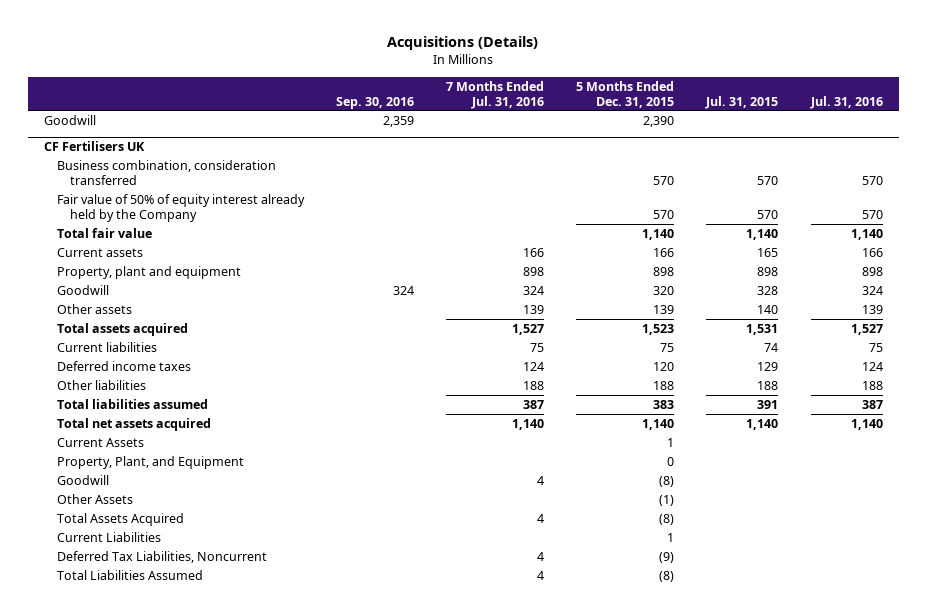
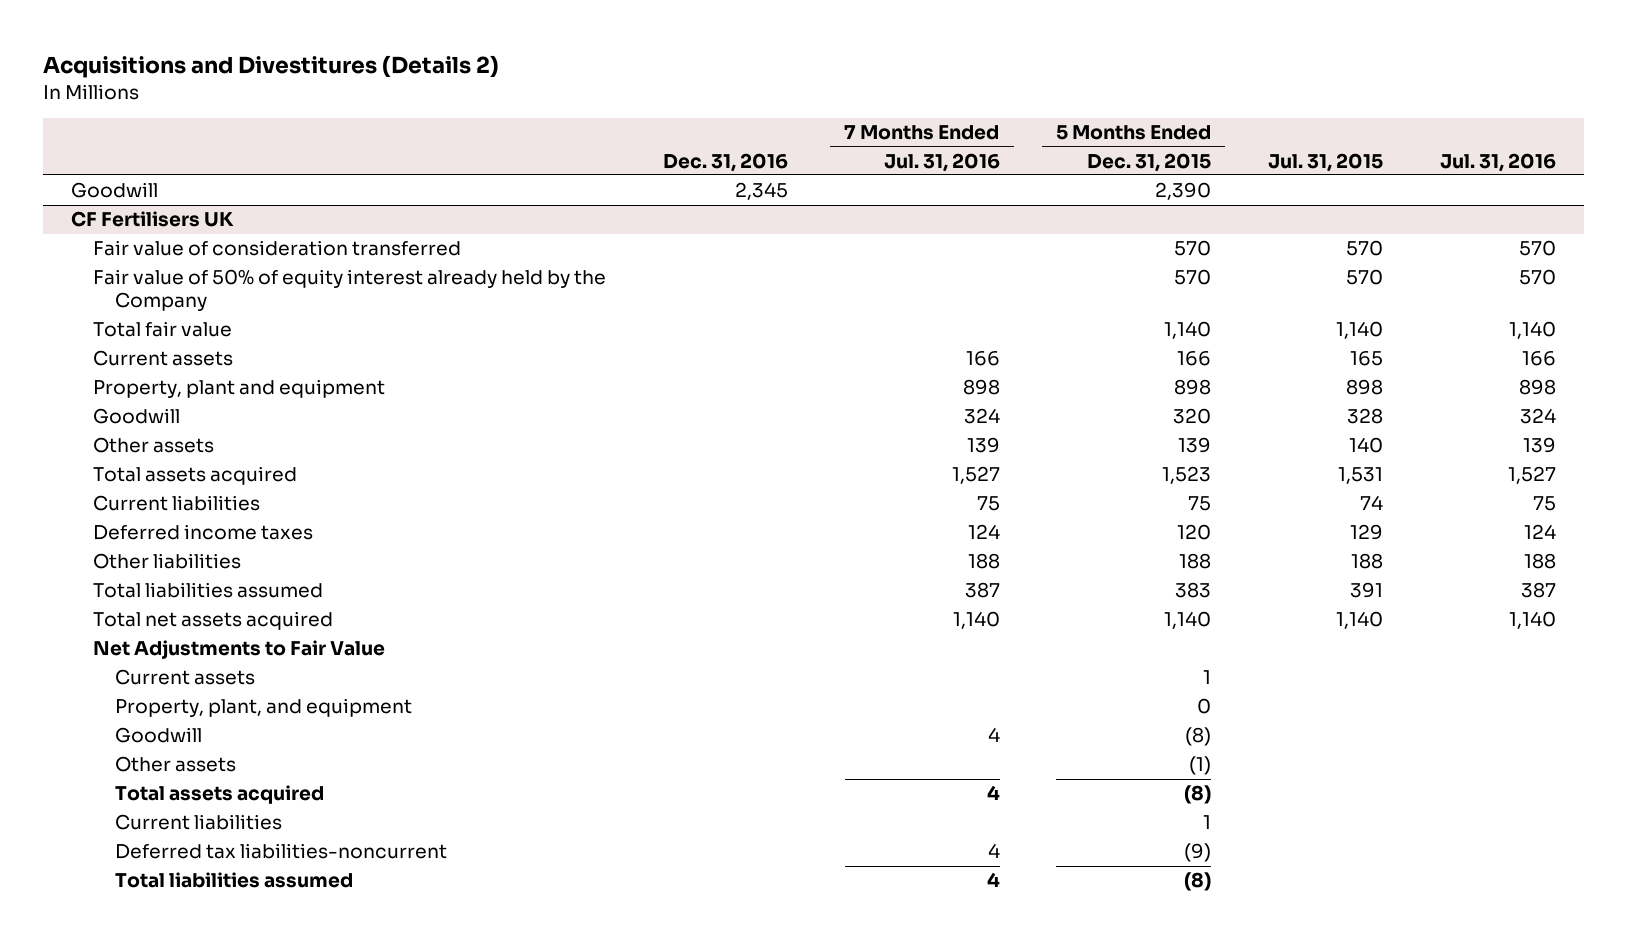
- Acquisitions (Details)
+ Acquisitions and Divestitures (Details 2)
- | Sep. 30, 2016 | 7 Months Ended Jul. 31, 2016 | 5 Months Ended Dec. 31, 2015 | Jul. 31, 2015 | Jul. 31, 2016
+ | Dec. 31, 2016 | 7 Months Ended Jul. 31, 2016 | 5 Months Ended Dec. 31, 2015 | Jul. 31, 2015 | Jul. 31, 2016
@ CF Fertilisers UK
- Business combination, consideration transferred | | | 570 | 570 | 570
+ Fair value of consideration transferred | | | 570 | 570 | 570
- Current Assets | | | 1 | |
- Property, Plant, and Equipment | | | 0 | |
+ Net Adjustments to Fair Value
+ Current assets | | | 1 | |
+ Property, plant, and equipment | | | 0 | |
- Other Assets | | | (1) | |
- Total Assets Acquired | | 4 | (8) | |
- Current Liabilities | | | 1 | |
- Deferred Tax Liabilities, Noncurrent | | 4 | (9) | |
- Total Liabilities Assumed | | 4 | (8) | |
+ Other assets | | | (1) | |
+ Total assets acquired | | 4 | (8) | |
+ Current liabilities | | | 1 | |
+ Deferred tax liabilities-noncurrent | | 4 | (9) | |
+ Total liabilities assumed | | 4 | (8) | |

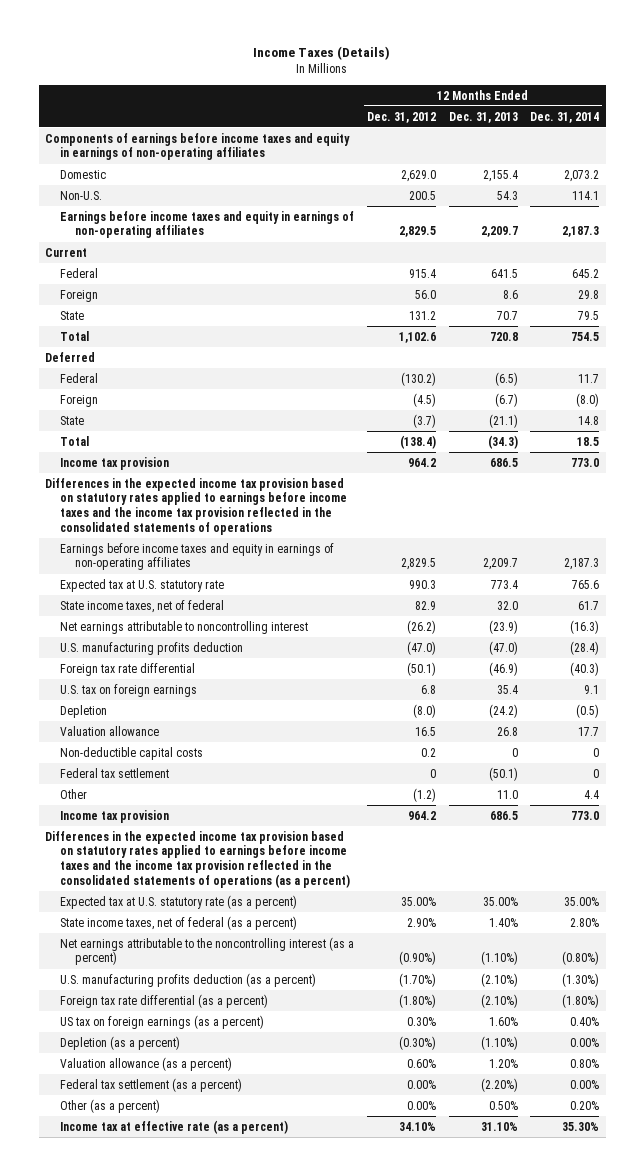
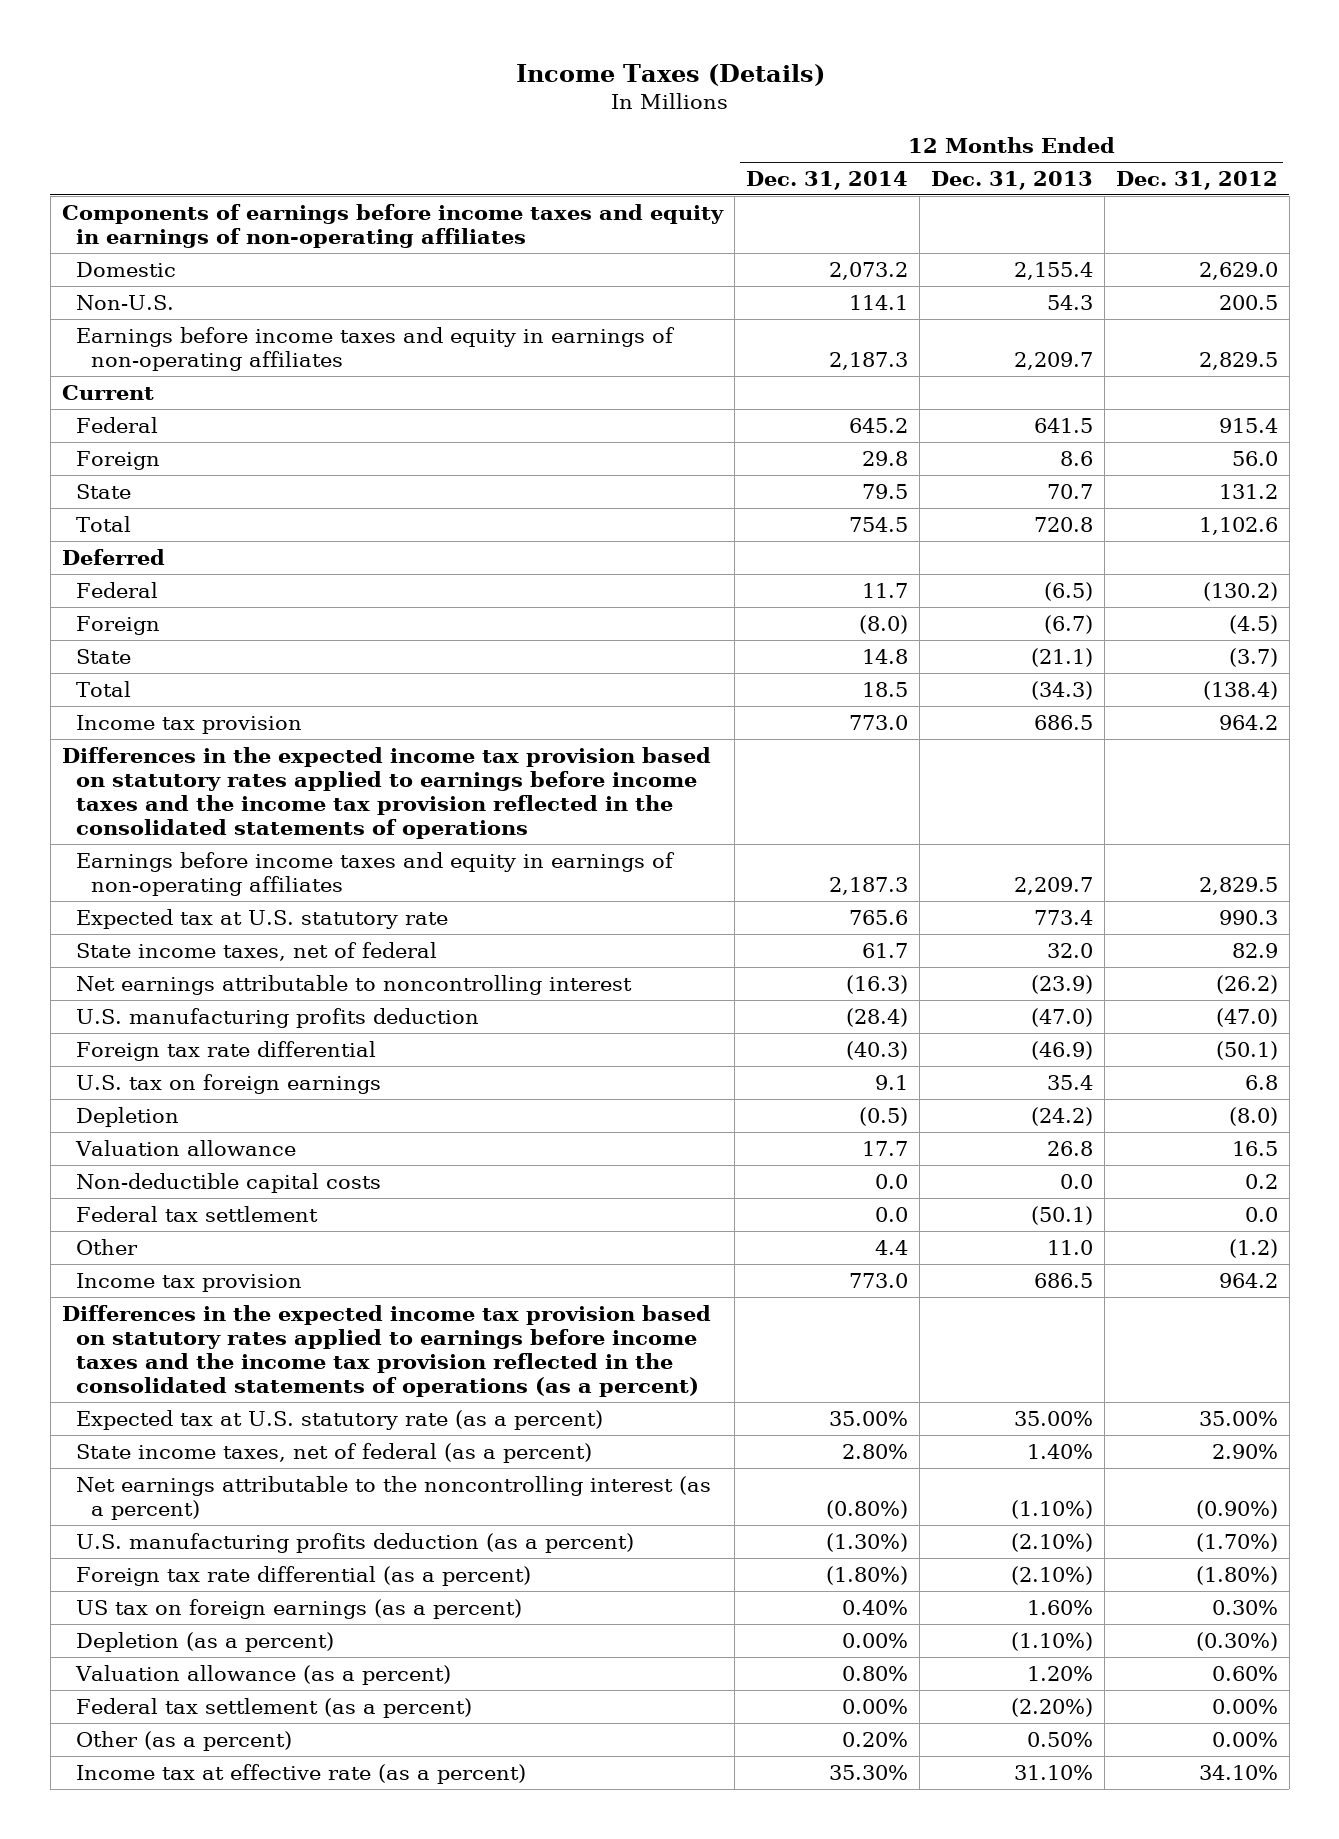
- | 12 Months Ended Dec. 31, 2012 | 12 Months Ended Dec. 31, 2013 | 12 Months Ended Dec. 31, 2014
+ | 12 Months Ended Dec. 31, 2014 | 12 Months Ended Dec. 31, 2013 | 12 Months Ended Dec. 31, 2012
- Non-deductible capital costs | 0.2 | 0 | 0
- Federal tax settlement | 0 | (50.1) | 0
+ Non-deductible capital costs | 0.0 | 0.0 | 0.2
+ Federal tax settlement | 0.0 | (50.1) | 0.0

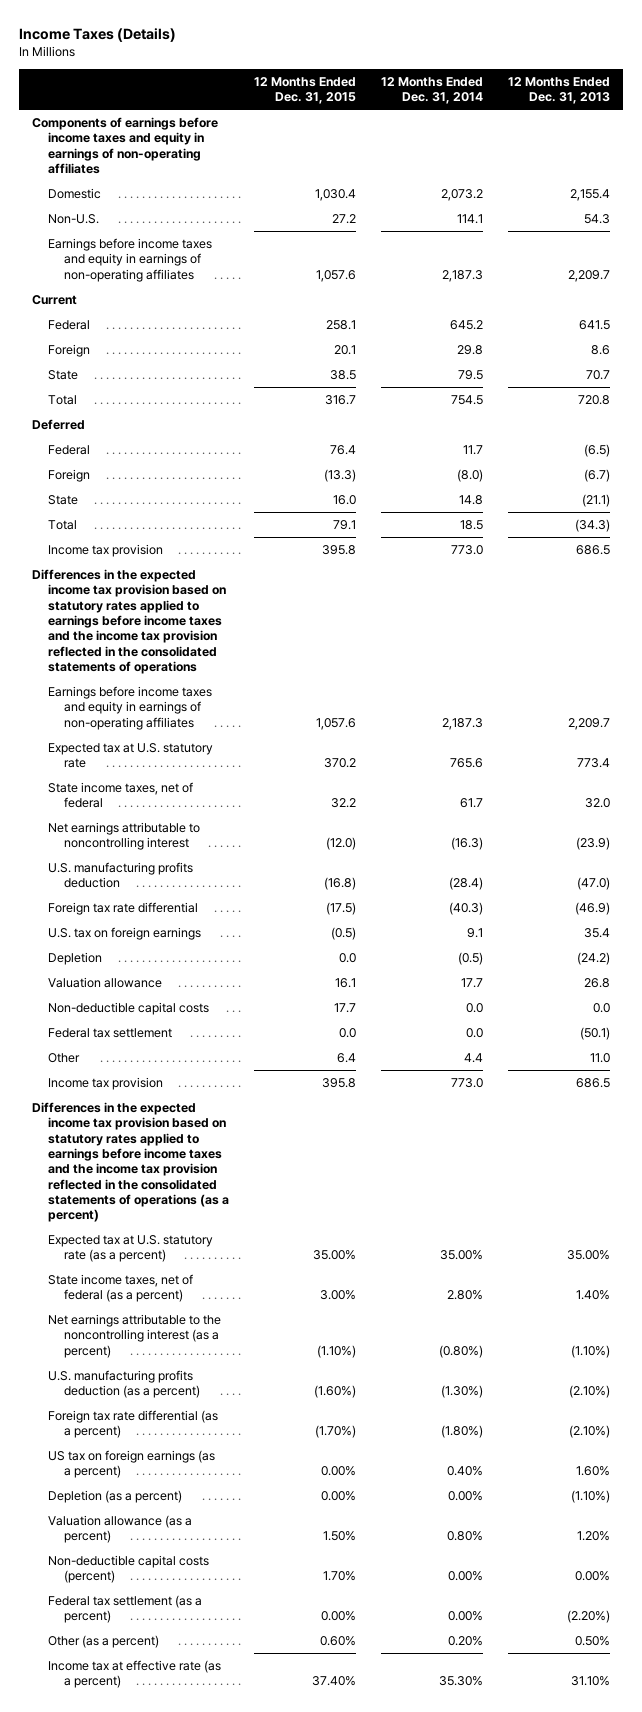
- | 12 Months Ended Dec. 31, 2014 | 12 Months Ended Dec. 31, 2013 | 12 Months Ended Dec. 31, 2012
+ | 12 Months Ended Dec. 31, 2015 | 12 Months Ended Dec. 31, 2014 | 12 Months Ended Dec. 31, 2013
+ Non-deductible capital costs (percent) | 1.70% | 0.00% | 0.00%

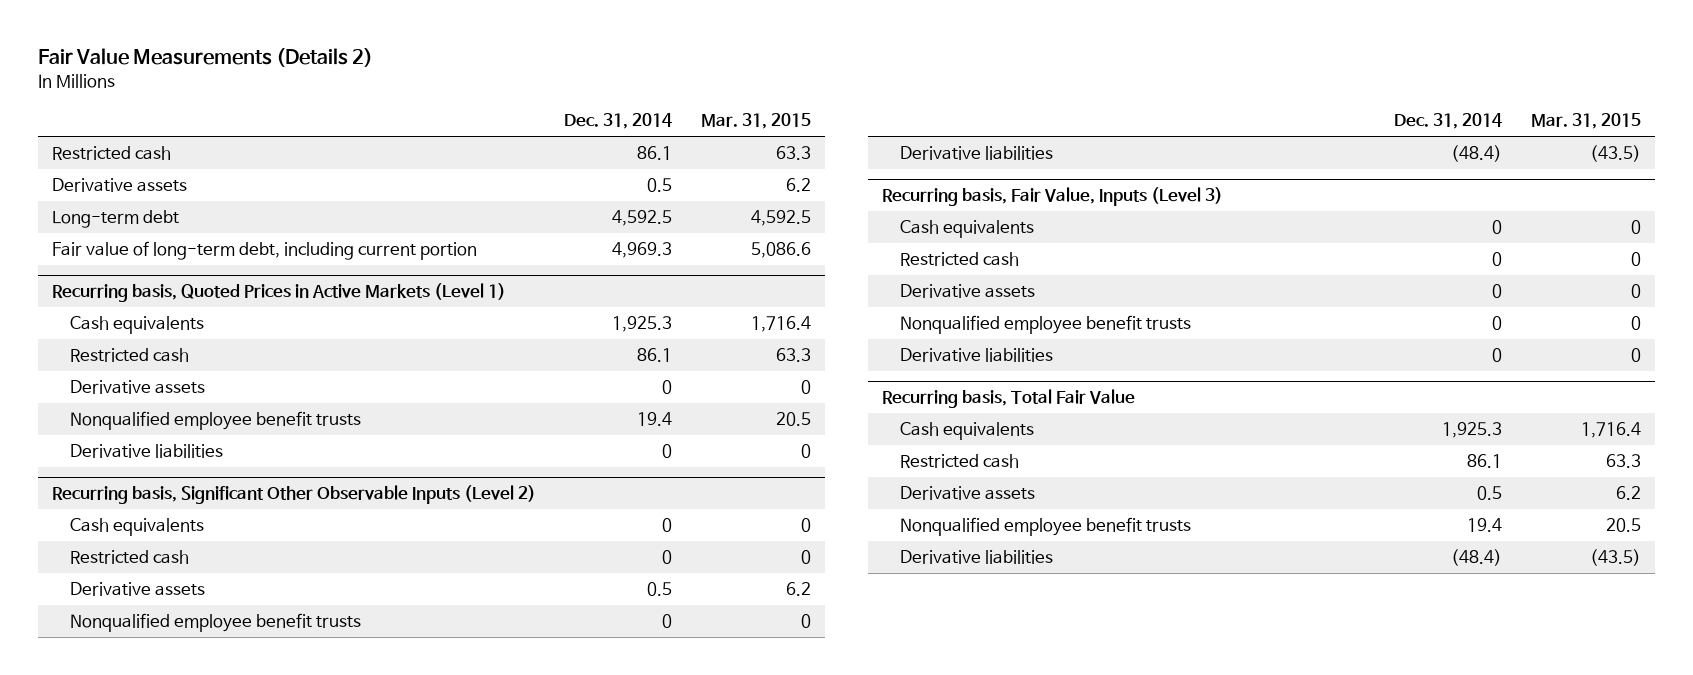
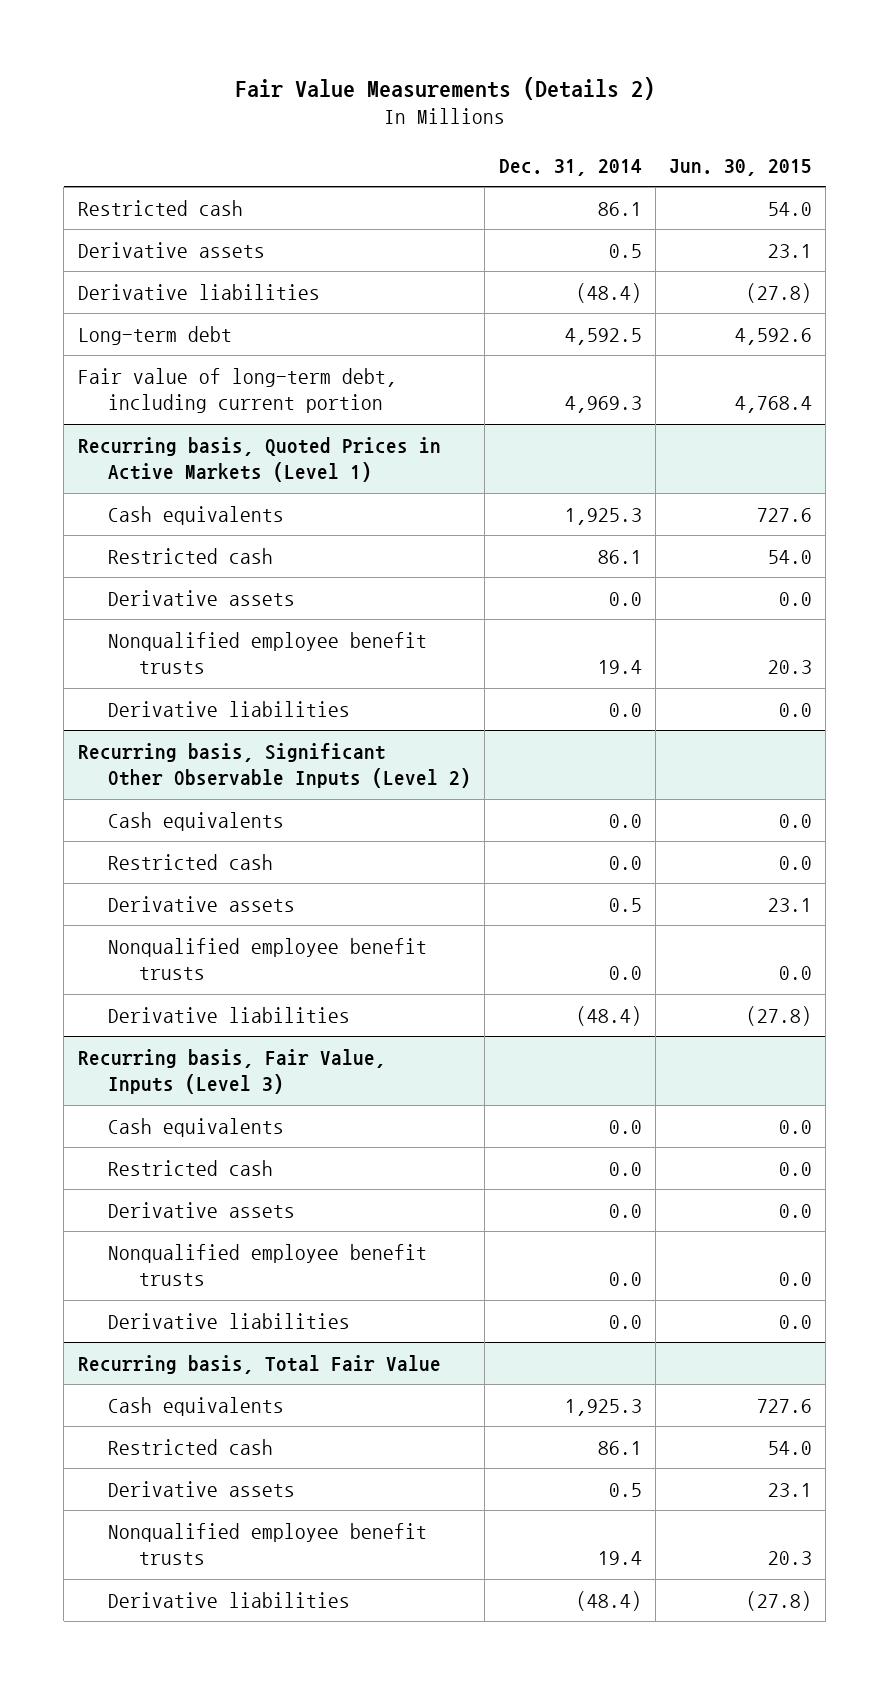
- | Dec. 31, 2014 | Mar. 31, 2015
+ | Dec. 31, 2014 | Jun. 30, 2015
+ Derivative liabilities | (48.4) | (27.8)
@ Recurring basis, Quoted Prices in Active Markets (Level 1)
- Derivative assets | 0 | 0
+ Derivative assets | 0.0 | 0.0
- Derivative liabilities | 0 | 0
+ Derivative liabilities | 0.0 | 0.0
@ Recurring basis, Significant Other Observable Inputs (Level 2)
- Cash equivalents | 0 | 0
- Restricted cash | 0 | 0
+ Cash equivalents | 0.0 | 0.0
+ Restricted cash | 0.0 | 0.0
- Nonqualified employee benefit trusts | 0 | 0
+ Nonqualified employee benefit trusts | 0.0 | 0.0
@ Recurring basis, Fair Value, Inputs (Level 3)
- Cash equivalents | 0 | 0
- Restricted cash | 0 | 0
- Derivative assets | 0 | 0
- Nonqualified employee benefit trusts | 0 | 0
- Derivative liabilities | 0 | 0
+ Cash equivalents | 0.0 | 0.0
+ Restricted cash | 0.0 | 0.0
+ Derivative assets | 0.0 | 0.0
+ Nonqualified employee benefit trusts | 0.0 | 0.0
+ Derivative liabilities | 0.0 | 0.0

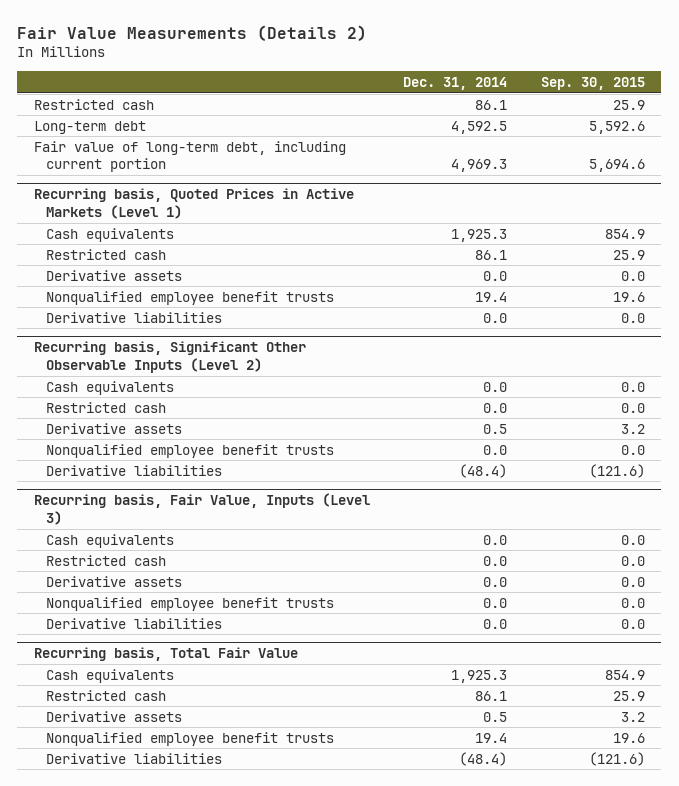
- | Dec. 31, 2014 | Jun. 30, 2015
+ | Dec. 31, 2014 | Sep. 30, 2015
- Derivative assets | 0.5 | 23.1
- Derivative liabilities | (48.4) | (27.8)

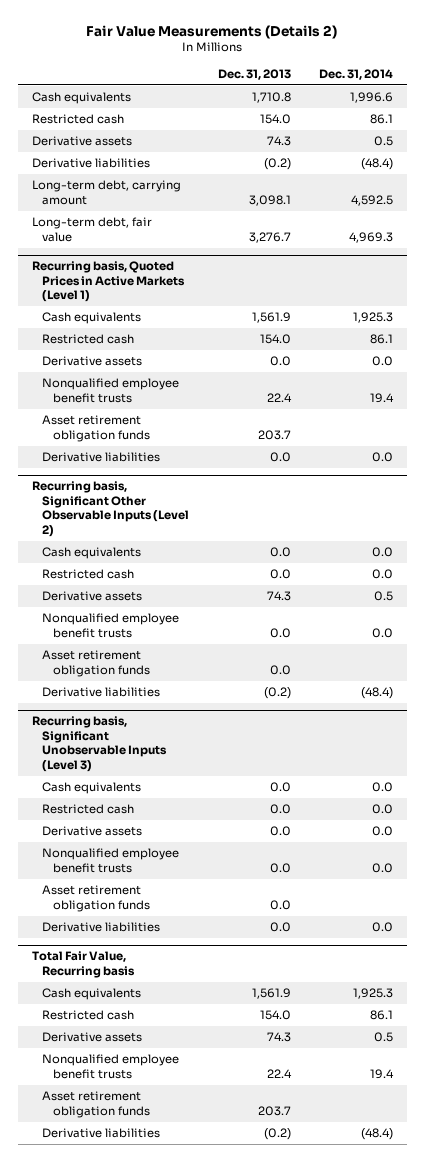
- | Dec. 31, 2014 | Sep. 30, 2015
+ | Dec. 31, 2013 | Dec. 31, 2014
+ Cash equivalents | 1,710.8 | 1,996.6
- Long-term debt | 4,592.5 | 5,592.6
- Fair value of long-term debt, including current portion | 4,969.3 | 5,694.6
+ Derivative assets | 74.3 | 0.5
+ Derivative liabilities | (0.2) | (48.4)
+ Long-term debt, carrying amount | 3,098.1 | 4,592.5
+ Long-term debt, fair value | 3,276.7 | 4,969.3
@ Recurring basis, Quoted Prices in Active Markets (Level 1)
+ Asset retirement obligation funds | 203.7 |
@ Recurring basis, Significant Other Observable Inputs (Level 2)
+ Asset retirement obligation funds | 0.0 |
- Recurring basis, Fair Value, Inputs (Level 3)
+ Recurring basis, Significant Unobservable Inputs (Level 3)
+ Asset retirement obligation funds | 0.0 |
- Recurring basis, Total Fair Value
+ Total Fair Value, Recurring basis
+ Asset retirement obligation funds | 203.7 |

